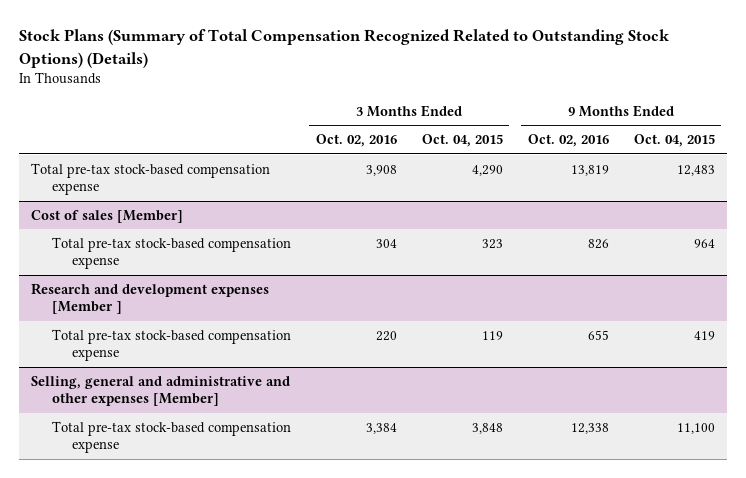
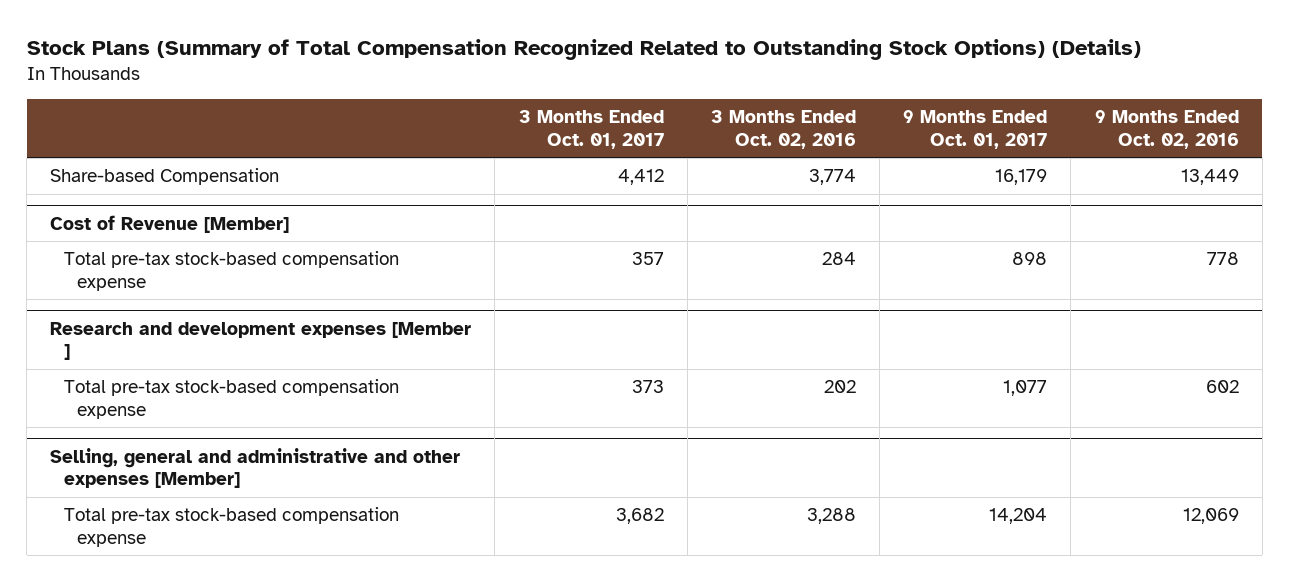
- | 3 Months Ended Oct. 02, 2016 | 3 Months Ended Oct. 04, 2015 | 9 Months Ended Oct. 02, 2016 | 9 Months Ended Oct. 04, 2015
+ | 3 Months Ended Oct. 01, 2017 | 3 Months Ended Oct. 02, 2016 | 9 Months Ended Oct. 01, 2017 | 9 Months Ended Oct. 02, 2016
- Total pre-tax stock-based compensation expense | 3,908 | 4,290 | 13,819 | 12,483
- Cost of sales [Member]
- Total pre-tax stock-based compensation expense | 304 | 323 | 826 | 964
+ Share-based Compensation | 4,412 | 3,774 | 16,179 | 13,449
+ Cost of Revenue [Member]
+ Total pre-tax stock-based compensation expense | 357 | 284 | 898 | 778
@ Research and development expenses [Member ]
- Total pre-tax stock-based compensation expense | 220 | 119 | 655 | 419
+ Total pre-tax stock-based compensation expense | 373 | 202 | 1,077 | 602
@ Selling, general and administrative and other expenses [Member]
- Total pre-tax stock-based compensation expense | 3,384 | 3,848 | 12,338 | 11,100
+ Total pre-tax stock-based compensation expense | 3,682 | 3,288 | 14,204 | 12,069

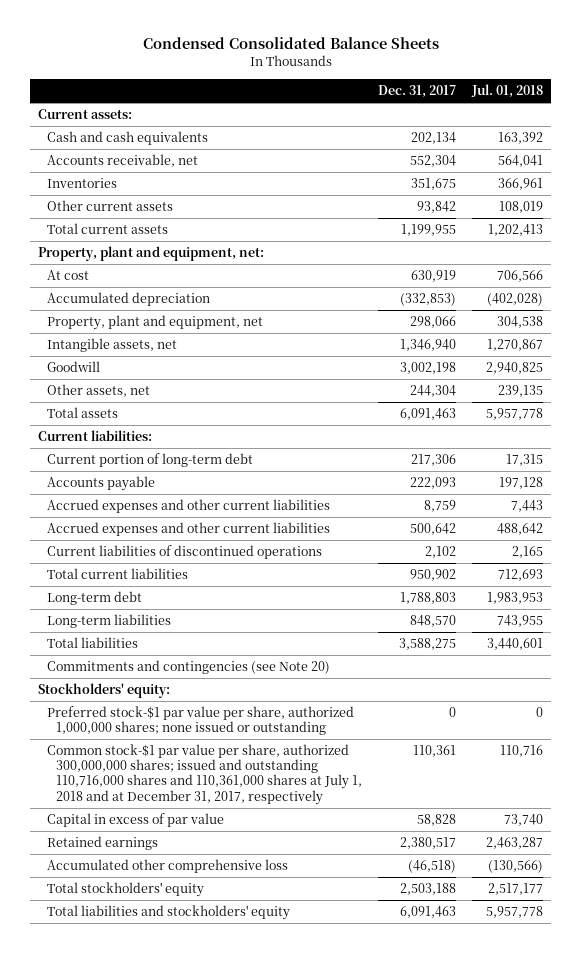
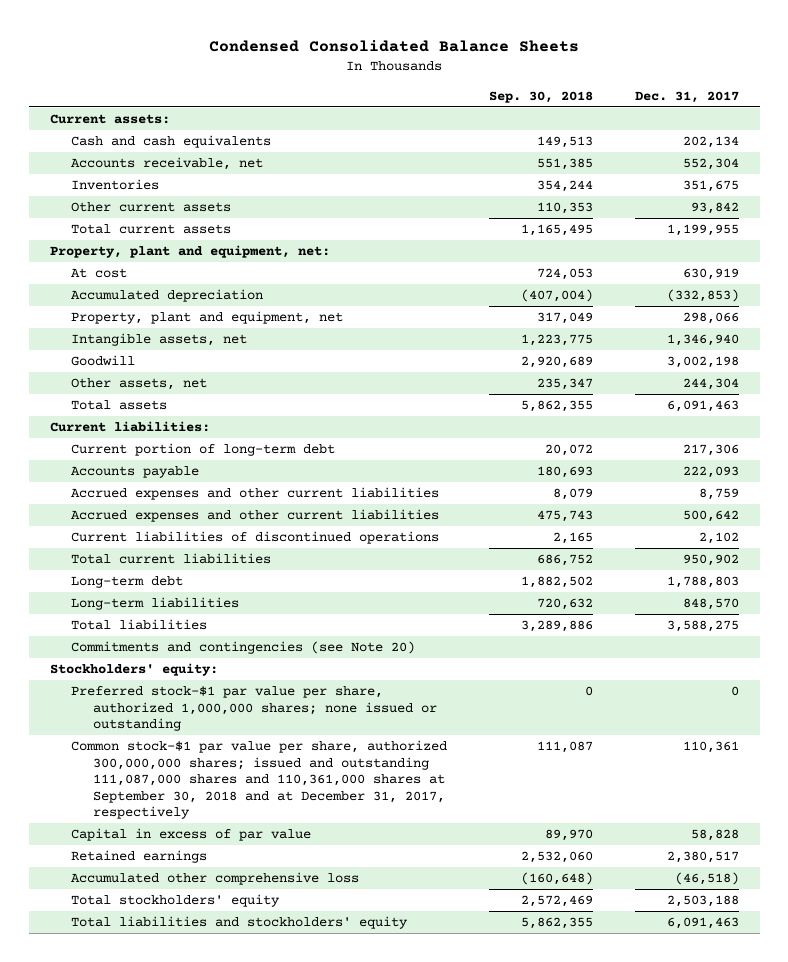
- | Dec. 31, 2017 | Jul. 01, 2018
+ | Sep. 30, 2018 | Dec. 31, 2017
- Common stock-$1 par value per share, authorized 300,000,000 shares; issued and outstanding 110,716,000 shares and 110,361,000 shares at July 1, 2018 and at December 31, 2017, respectively | 110,361 | 110,716
+ Common stock-$1 par value per share, authorized 300,000,000 shares; issued and outstanding 111,087,000 shares and 110,361,000 shares at September 30, 2018 and at December 31, 2017, respectively | 111,087 | 110,361

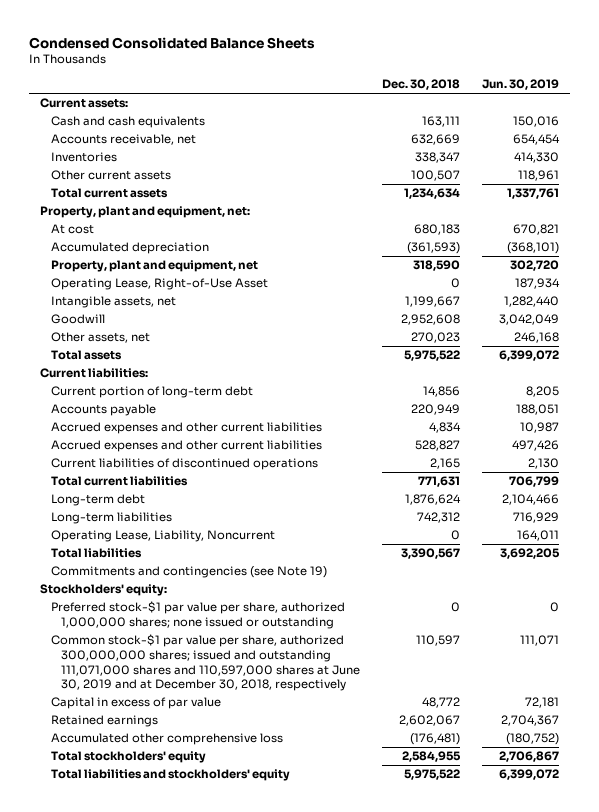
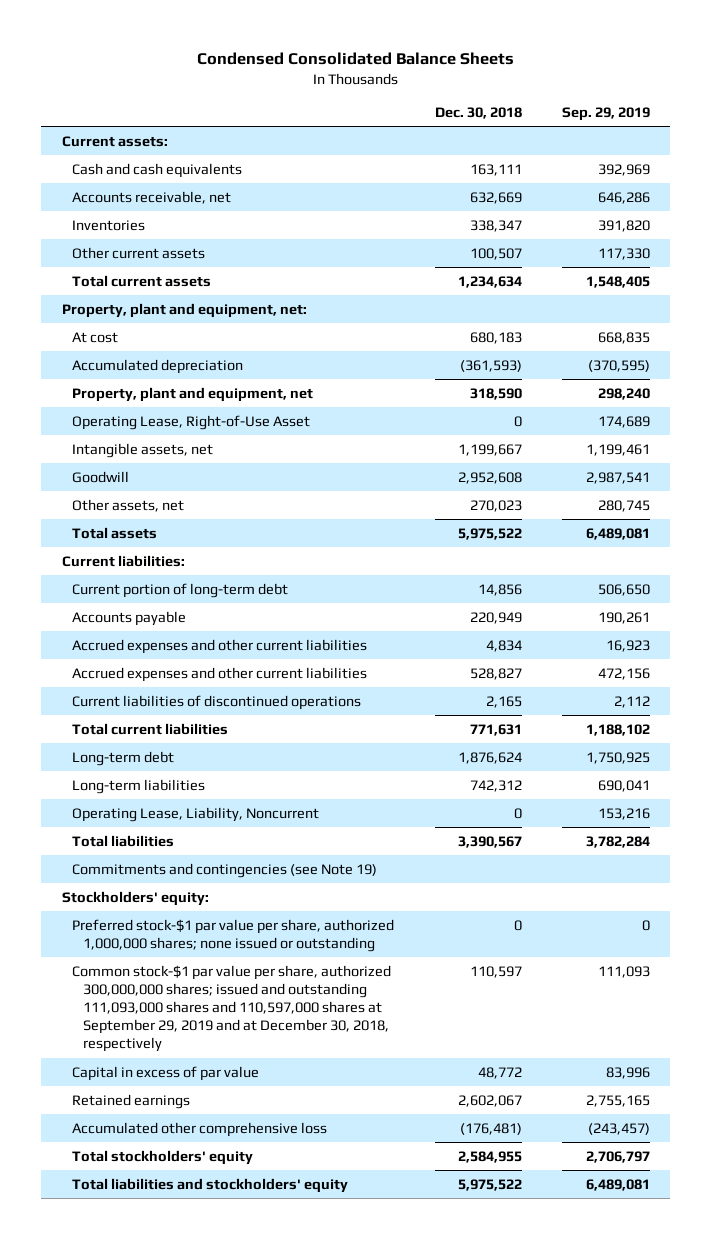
- | Dec. 30, 2018 | Jun. 30, 2019
+ | Dec. 30, 2018 | Sep. 29, 2019
- Common stock-$1 par value per share, authorized 300,000,000 shares; issued and outstanding 111,071,000 shares and 110,597,000 shares at June 30, 2019 and at December 30, 2018, respectively | 110,597 | 111,071
+ Common stock-$1 par value per share, authorized 300,000,000 shares; issued and outstanding 111,093,000 shares and 110,597,000 shares at September 29, 2019 and at December 30, 2018, respectively | 110,597 | 111,093

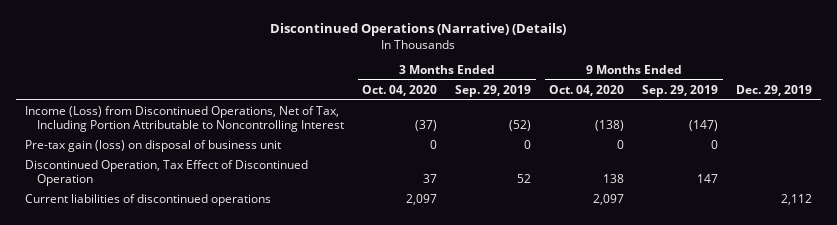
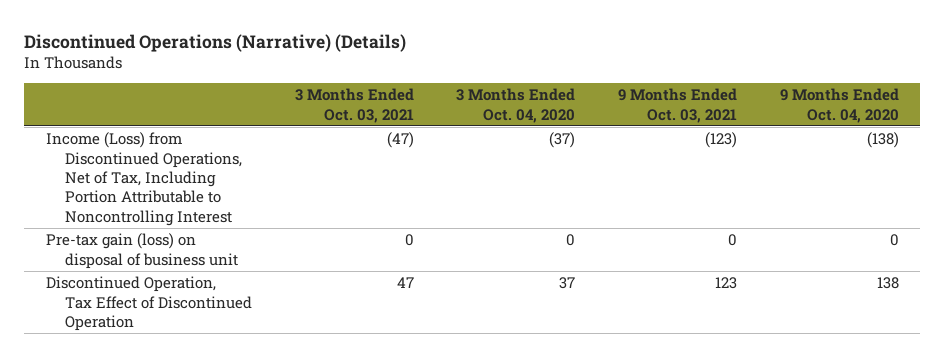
- | 3 Months Ended Oct. 04, 2020 | 3 Months Ended Sep. 29, 2019 | 9 Months Ended Oct. 04, 2020 | 9 Months Ended Sep. 29, 2019 | Dec. 29, 2019
+ | 3 Months Ended Oct. 03, 2021 | 3 Months Ended Oct. 04, 2020 | 9 Months Ended Oct. 03, 2021 | 9 Months Ended Oct. 04, 2020
- Current liabilities of discontinued operations | 2,097 | | 2,097 | | 2,112

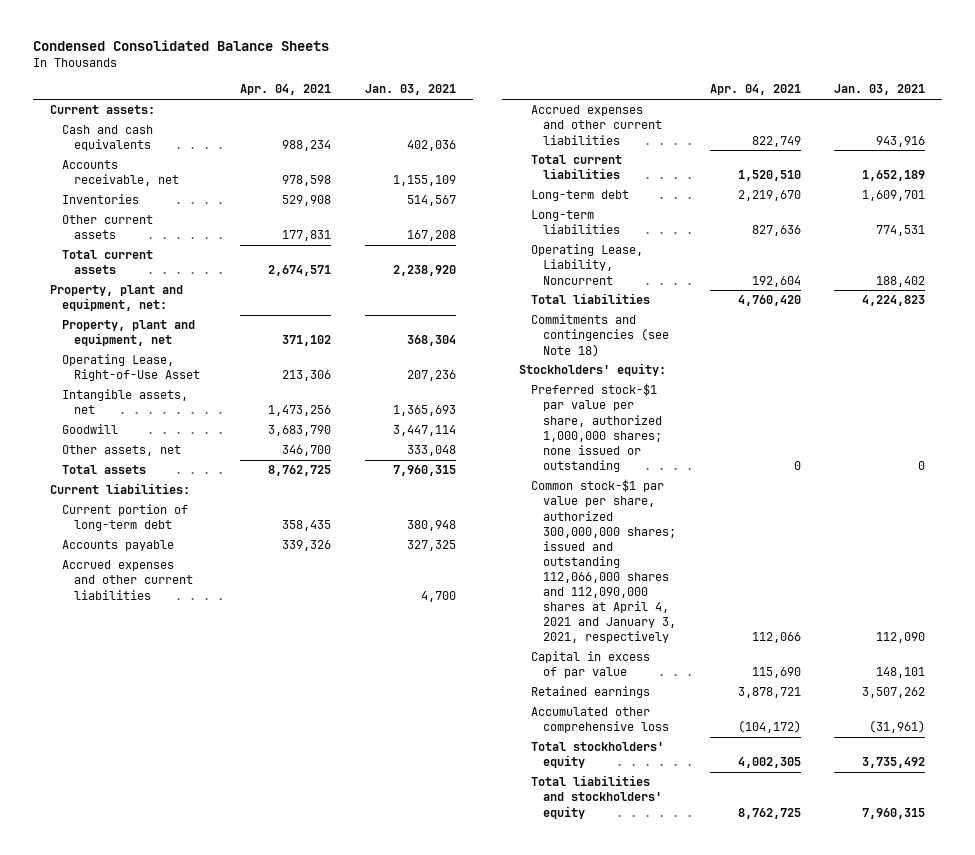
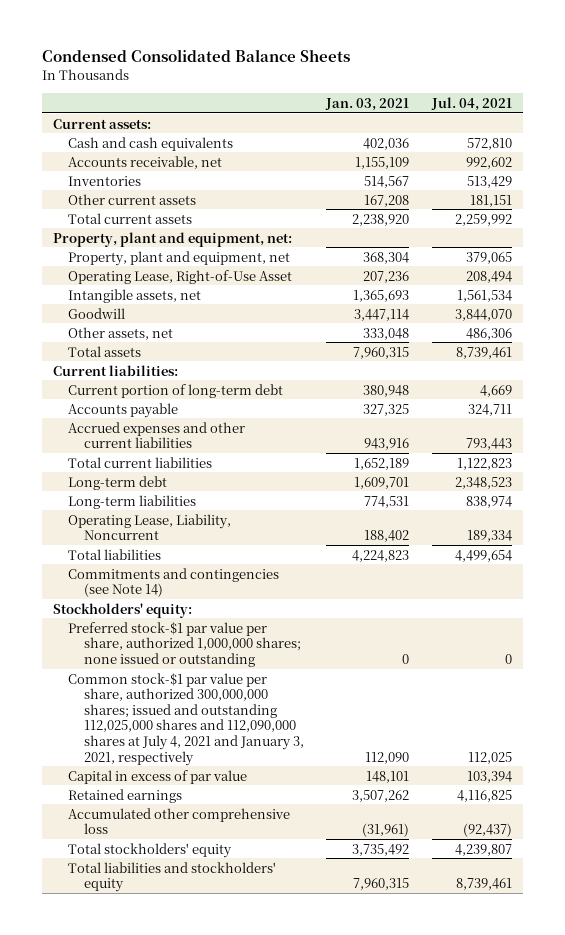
- | Apr. 04, 2021 | Jan. 03, 2021
+ | Jan. 03, 2021 | Jul. 04, 2021
- Accrued expenses and other current liabilities | | 4,700
- Commitments and contingencies (see Note 18)
+ Commitments and contingencies (see Note 14)
- Common stock-$1 par value per share, authorized 300,000,000 shares; issued and outstanding 112,066,000 shares and 112,090,000 shares at April 4, 2021 and January 3, 2021, respectively | 112,066 | 112,090
+ Common stock-$1 par value per share, authorized 300,000,000 shares; issued and outstanding 112,025,000 shares and 112,090,000 shares at July 4, 2021 and January 3, 2021, respectively | 112,090 | 112,025

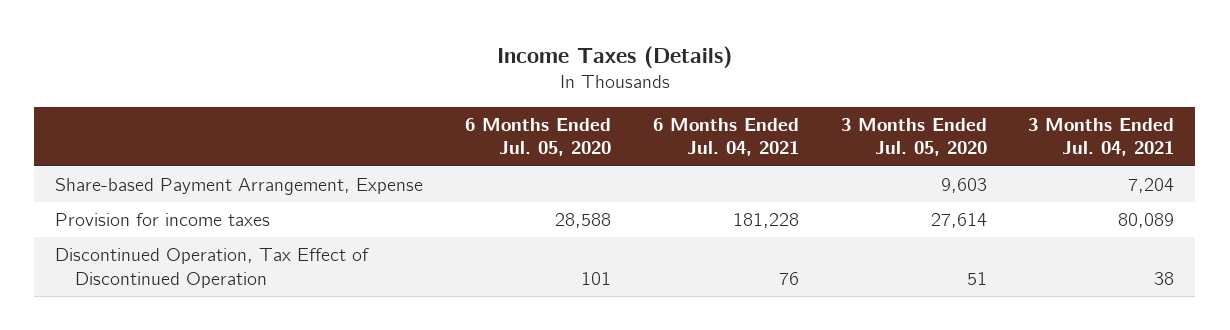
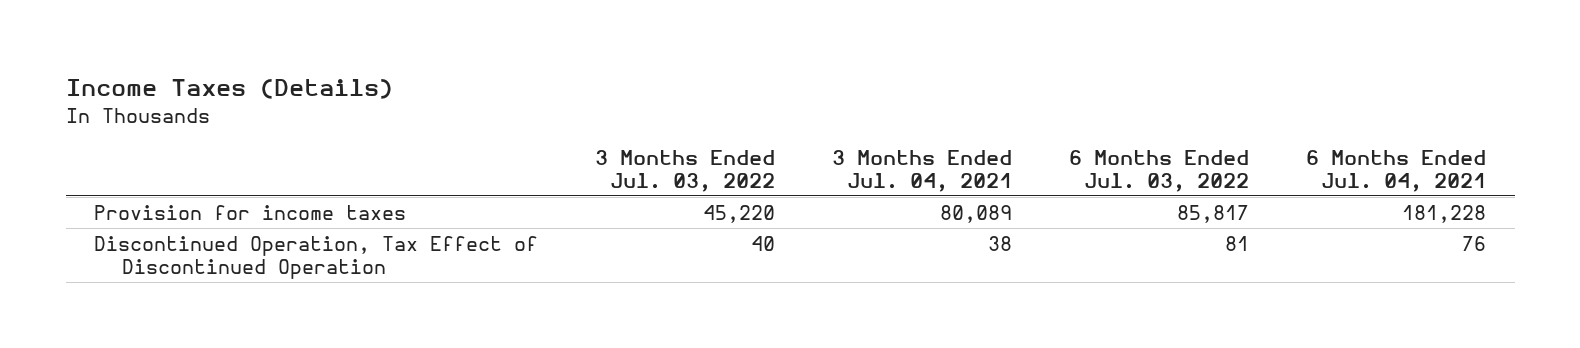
- | 6 Months Ended Jul. 05, 2020 | 6 Months Ended Jul. 04, 2021 | 3 Months Ended Jul. 05, 2020 | 3 Months Ended Jul. 04, 2021
+ | 3 Months Ended Jul. 03, 2022 | 3 Months Ended Jul. 04, 2021 | 6 Months Ended Jul. 03, 2022 | 6 Months Ended Jul. 04, 2021
- Share-based Payment Arrangement, Expense | | | 9,603 | 7,204

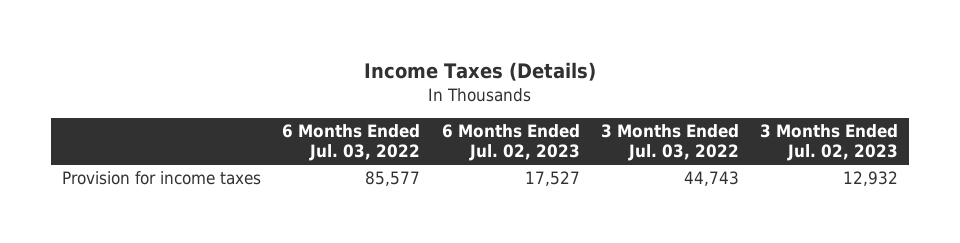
- | 3 Months Ended Jul. 03, 2022 | 3 Months Ended Jul. 04, 2021 | 6 Months Ended Jul. 03, 2022 | 6 Months Ended Jul. 04, 2021
+ | 6 Months Ended Jul. 03, 2022 | 6 Months Ended Jul. 02, 2023 | 3 Months Ended Jul. 03, 2022 | 3 Months Ended Jul. 02, 2023
- Provision for income taxes | 45,220 | 80,089 | 85,817 | 181,228
- Discontinued Operation, Tax Effect of Discontinued Operation | 40 | 38 | 81 | 76
+ Provision for income taxes | 85,577 | 17,527 | 44,743 | 12,932

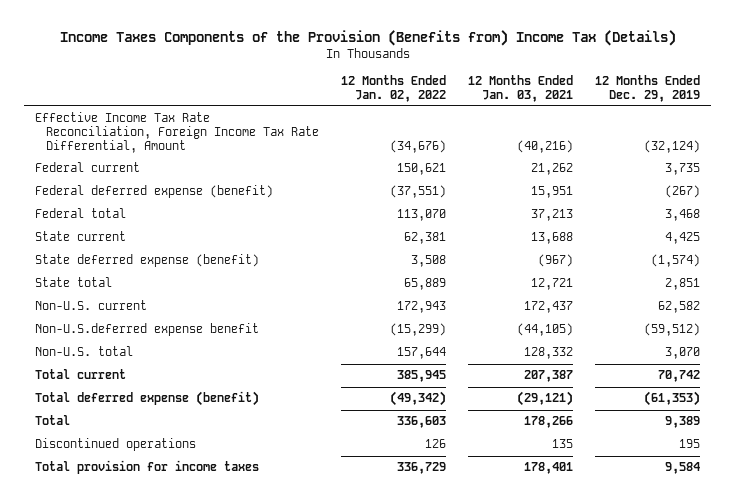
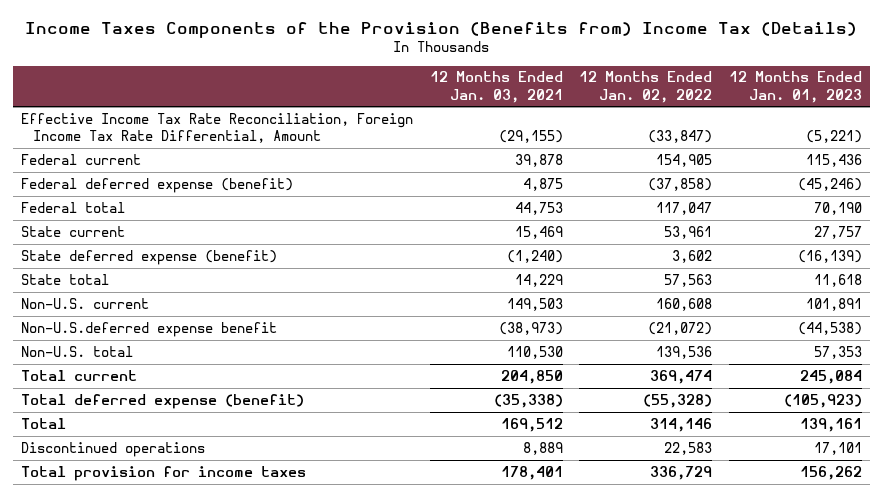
- | 12 Months Ended Jan. 02, 2022 | 12 Months Ended Jan. 03, 2021 | 12 Months Ended Dec. 29, 2019
+ | 12 Months Ended Jan. 03, 2021 | 12 Months Ended Jan. 02, 2022 | 12 Months Ended Jan. 01, 2023
- Effective Income Tax Rate Reconciliation, Foreign Income Tax Rate Differential, Amount | (34,676) | (40,216) | (32,124)
- Federal current | 150,621 | 21,262 | 3,735
- Federal deferred expense (benefit) | (37,551) | 15,951 | (267)
- Federal total | 113,070 | 37,213 | 3,468
- State current | 62,381 | 13,688 | 4,425
- State deferred expense (benefit) | 3,508 | (967) | (1,574)
- State total | 65,889 | 12,721 | 2,851
- Non-U.S. current | 172,943 | 172,437 | 62,582
- Non-U.S.deferred expense benefit | (15,299) | (44,105) | (59,512)
- Non-U.S. total | 157,644 | 128,332 | 3,070
- Total current | 385,945 | 207,387 | 70,742
- Total deferred expense (benefit) | (49,342) | (29,121) | (61,353)
- Total | 336,603 | 178,266 | 9,389
- Discontinued operations | 126 | 135 | 195
+ Effective Income Tax Rate Reconciliation, Foreign Income Tax Rate Differential, Amount | (29,155) | (33,847) | (5,221)
+ Federal current | 39,878 | 154,905 | 115,436
+ Federal deferred expense (benefit) | 4,875 | (37,858) | (45,246)
+ Federal total | 44,753 | 117,047 | 70,190
+ State current | 15,469 | 53,961 | 27,757
+ State deferred expense (benefit) | (1,240) | 3,602 | (16,139)
+ State total | 14,229 | 57,563 | 11,618
+ Non-U.S. current | 149,503 | 160,608 | 101,891
+ Non-U.S.deferred expense benefit | (38,973) | (21,072) | (44,538)
+ Non-U.S. total | 110,530 | 139,536 | 57,353
+ Total current | 204,850 | 369,474 | 245,084
+ Total deferred expense (benefit) | (35,338) | (55,328) | (105,923)
+ Total | 169,512 | 314,146 | 139,161
+ Discontinued operations | 8,889 | 22,583 | 17,101

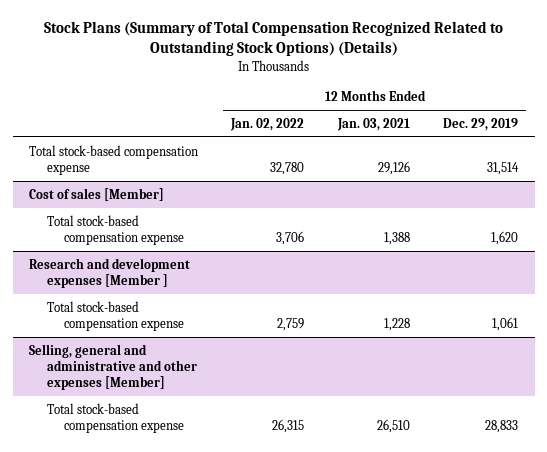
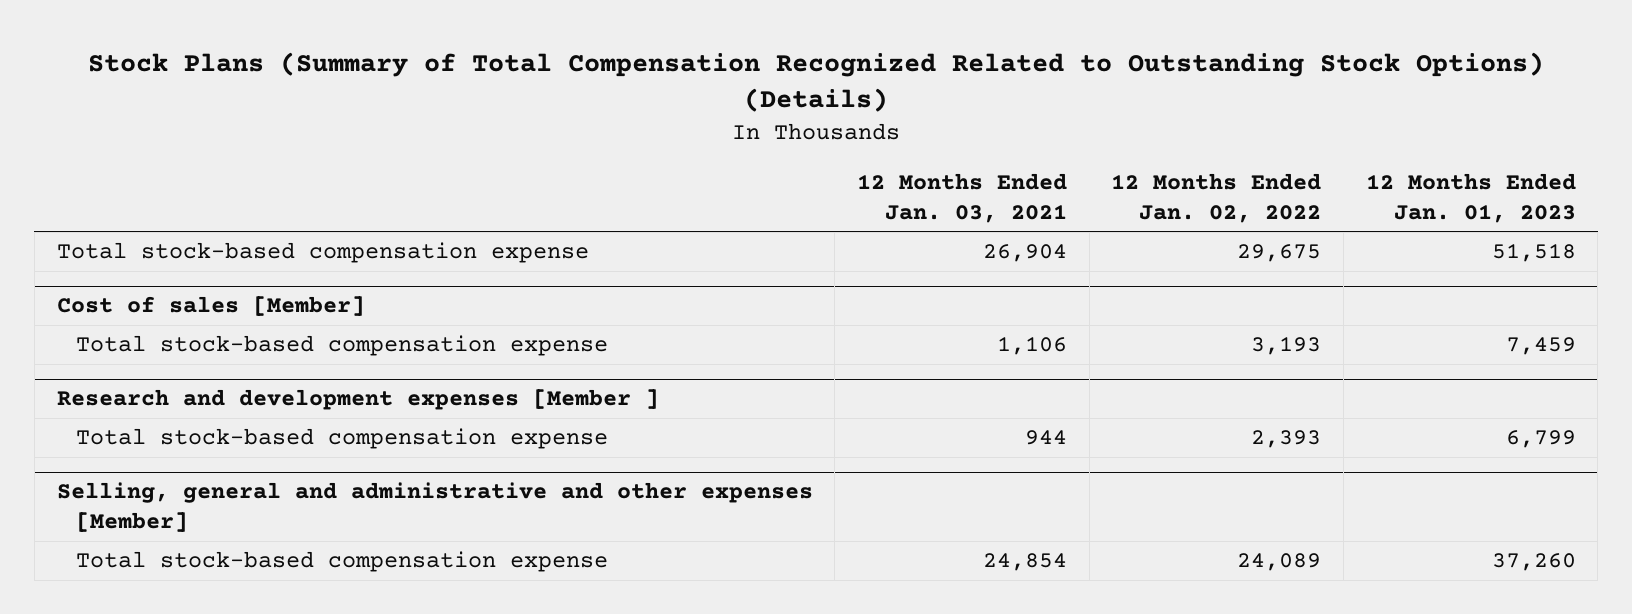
- | 12 Months Ended Jan. 02, 2022 | 12 Months Ended Jan. 03, 2021 | 12 Months Ended Dec. 29, 2019
+ | 12 Months Ended Jan. 03, 2021 | 12 Months Ended Jan. 02, 2022 | 12 Months Ended Jan. 01, 2023
- Total stock-based compensation expense | 32,780 | 29,126 | 31,514
+ Total stock-based compensation expense | 26,904 | 29,675 | 51,518
@ Cost of sales [Member]
- Total stock-based compensation expense | 3,706 | 1,388 | 1,620
+ Total stock-based compensation expense | 1,106 | 3,193 | 7,459
@ Research and development expenses [Member ]
- Total stock-based compensation expense | 2,759 | 1,228 | 1,061
+ Total stock-based compensation expense | 944 | 2,393 | 6,799
@ Selling, general and administrative and other expenses [Member]
- Total stock-based compensation expense | 26,315 | 26,510 | 28,833
+ Total stock-based compensation expense | 24,854 | 24,089 | 37,260

